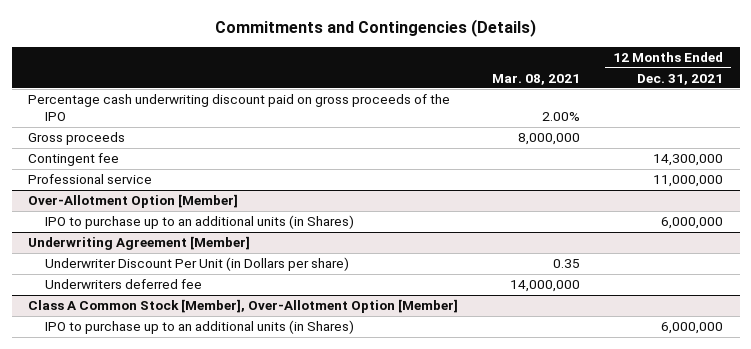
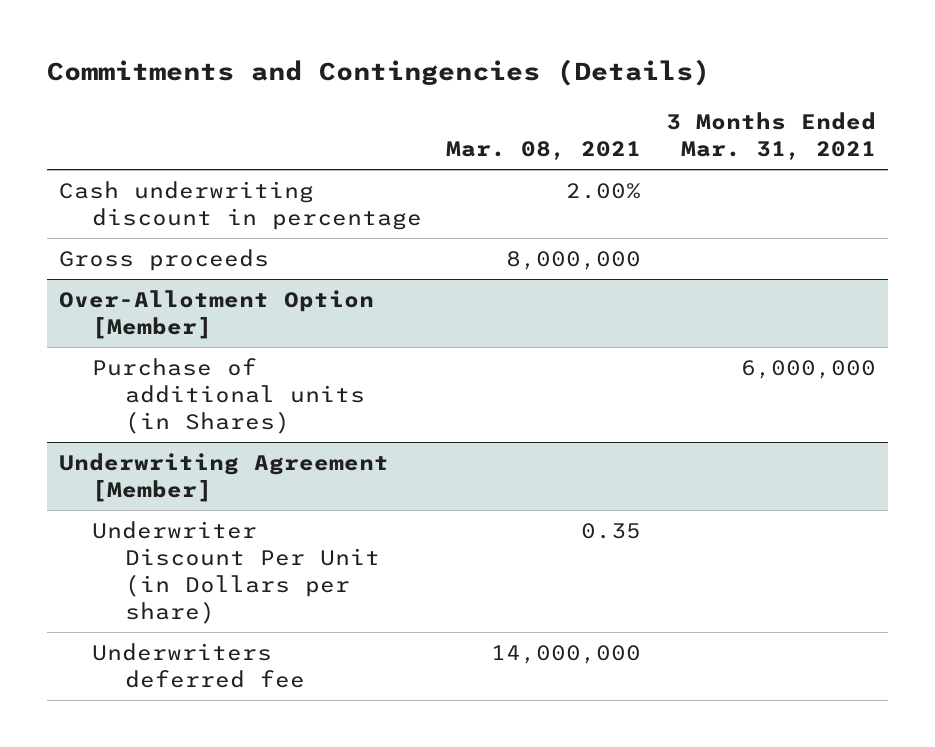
- | Mar. 08, 2021 | 12 Months Ended Dec. 31, 2021
+ | Mar. 08, 2021 | 3 Months Ended Mar. 31, 2021
- Percentage cash underwriting discount paid on gross proceeds of the IPO | 2.00% |
+ Cash underwriting discount in percentage | 2.00% |
- Contingent fee | | 14,300,000
- Professional service | | 11,000,000
@ Over-Allotment Option [Member]
- IPO to purchase up to an additional units (in Shares) | | 6,000,000
+ Purchase of additional units (in Shares) | | 6,000,000
- Class A Common Stock [Member], Over-Allotment Option [Member]
- IPO to purchase up to an additional units (in Shares) | | 6,000,000

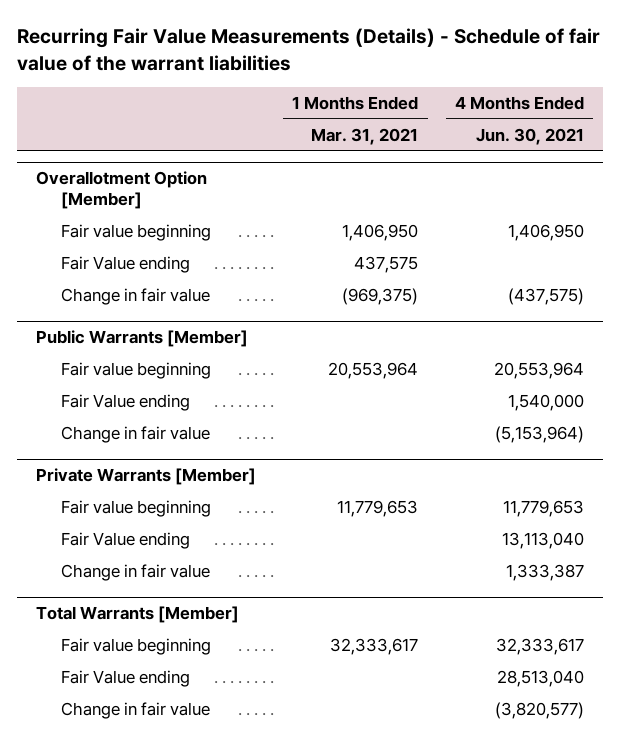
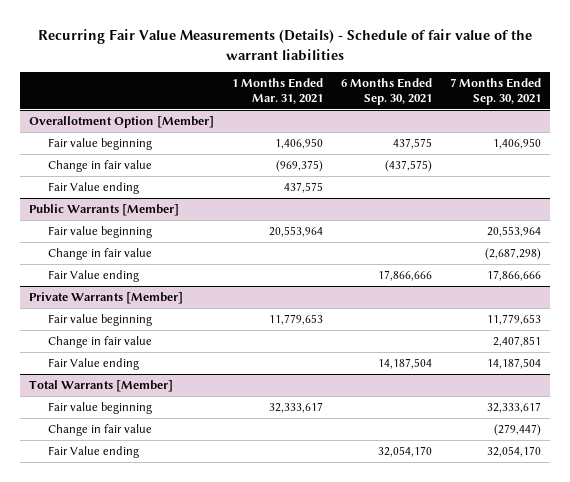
- | 1 Months Ended Mar. 31, 2021 | 4 Months Ended Jun. 30, 2021
+ | 1 Months Ended Mar. 31, 2021 | 6 Months Ended Sep. 30, 2021 | 7 Months Ended Sep. 30, 2021
@ Overallotment Option [Member]
moved down: Fair Value ending | 437,575 | |
@ Public Warrants [Member]
moved down: Fair Value ending | | 17,866,666 | 17,866,666
@ Private Warrants [Member]
moved down: Fair Value ending | | 14,187,504 | 14,187,504
@ Total Warrants [Member]
moved down: Fair Value ending | | 32,054,170 | 32,054,170

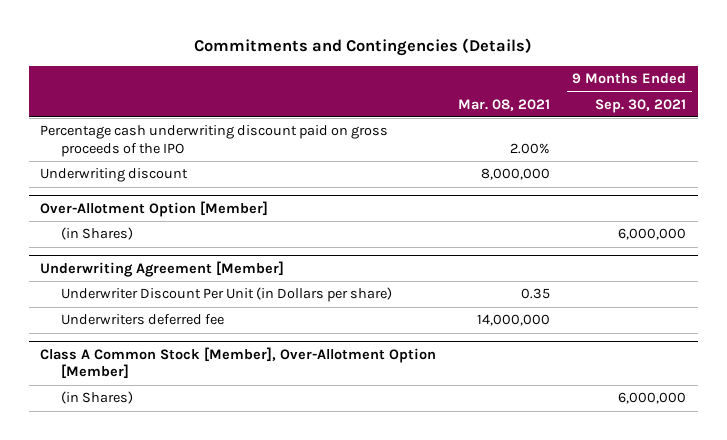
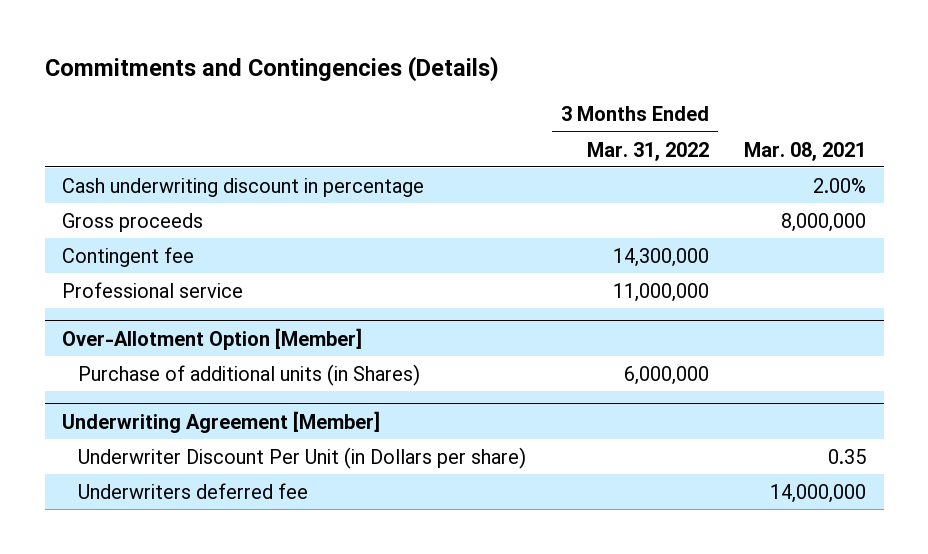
- | Mar. 08, 2021 | 9 Months Ended Sep. 30, 2021
+ | 3 Months Ended Mar. 31, 2022 | Mar. 08, 2021
- Percentage cash underwriting discount paid on gross proceeds of the IPO | 2.00% |
- Underwriting discount | 8,000,000 |
+ Cash underwriting discount in percentage | | 2.00%
+ Gross proceeds | | 8,000,000
+ Contingent fee | 14,300,000 |
+ Professional service | 11,000,000 |
@ Over-Allotment Option [Member]
- (in Shares) | | 6,000,000
+ Purchase of additional units (in Shares) | 6,000,000 |
- Class A Common Stock [Member], Over-Allotment Option [Member]
- (in Shares) | | 6,000,000

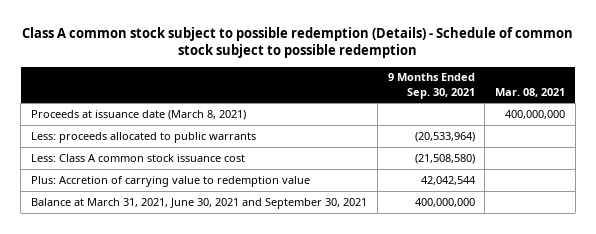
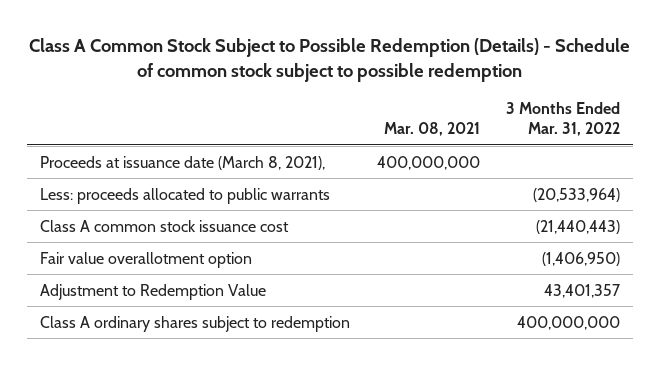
- Class A common stock subject to possible redemption (Details) - Schedule of common stock subject to possible redemption
+ Class A Common Stock Subject to Possible Redemption (Details) - Schedule of common stock subject to possible redemption
- | 9 Months Ended Sep. 30, 2021 | Mar. 08, 2021
+ | Mar. 08, 2021 | 3 Months Ended Mar. 31, 2022
- Proceeds at issuance date (March 8, 2021) | | 400,000,000
+ Proceeds at issuance date (March 8, 2021), | 400,000,000 |
- Less: Class A common stock issuance cost | (21,508,580) |
- Plus: Accretion of carrying value to redemption value | 42,042,544 |
- Balance at March 31, 2021, June 30, 2021 and September 30, 2021 | 400,000,000 |
+ Class A common stock issuance cost | | (21,440,443)
+ Fair value overallotment option | | (1,406,950)
+ Adjustment to Redemption Value | | 43,401,357
+ Class A ordinary shares subject to redemption | | 400,000,000

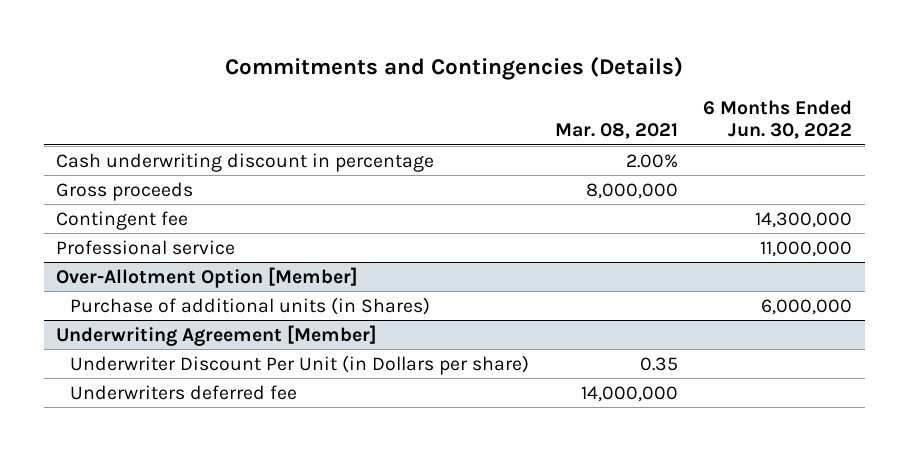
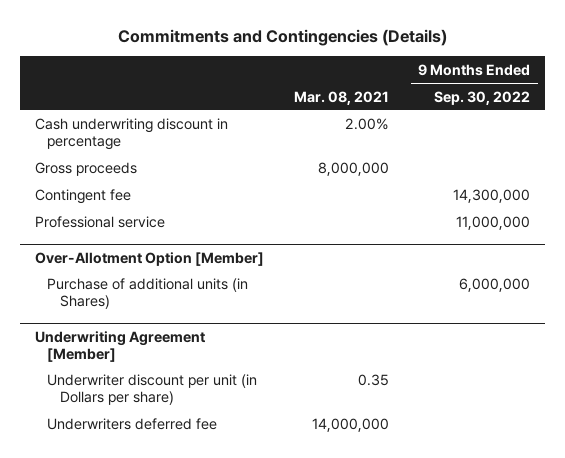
- | Mar. 08, 2021 | 6 Months Ended Jun. 30, 2022
+ | Mar. 08, 2021 | 9 Months Ended Sep. 30, 2022
@ Underwriting Agreement [Member]
- Underwriter Discount Per Unit (in Dollars per share) | 0.35 |
+ Underwriter discount per unit (in Dollars per share) | 0.35 |

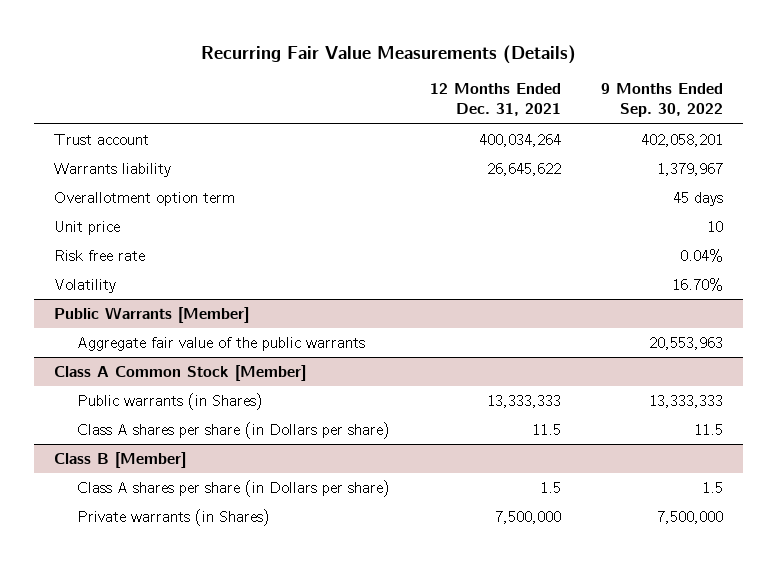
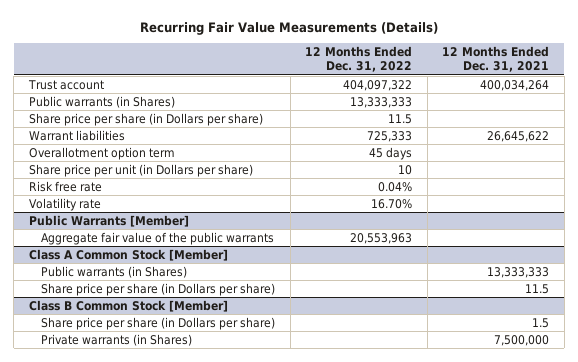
- | 12 Months Ended Dec. 31, 2021 | 9 Months Ended Sep. 30, 2022
+ | 12 Months Ended Dec. 31, 2022 | 12 Months Ended Dec. 31, 2021
- Warrants liability | 26,645,622 | 1,379,967
+ Public warrants (in Shares) | 13,333,333 |
+ Share price per share (in Dollars per share) | 11.5 |
+ Warrant liabilities | 725,333 | 26,645,622
- Unit price | | 10
+ Share price per unit (in Dollars per share) | 10 |
- Volatility | | 16.70%
+ Volatility rate | 16.70% |
@ Class A Common Stock [Member]
- Class A shares per share (in Dollars per share) | 11.5 | 11.5
- Class B [Member]
- Class A shares per share (in Dollars per share) | 1.5 | 1.5
@ Class A Common Stock [Member]
+ Share price per share (in Dollars per share) | | 11.5
+ Class B Common Stock [Member]
+ Share price per share (in Dollars per share) | | 1.5

